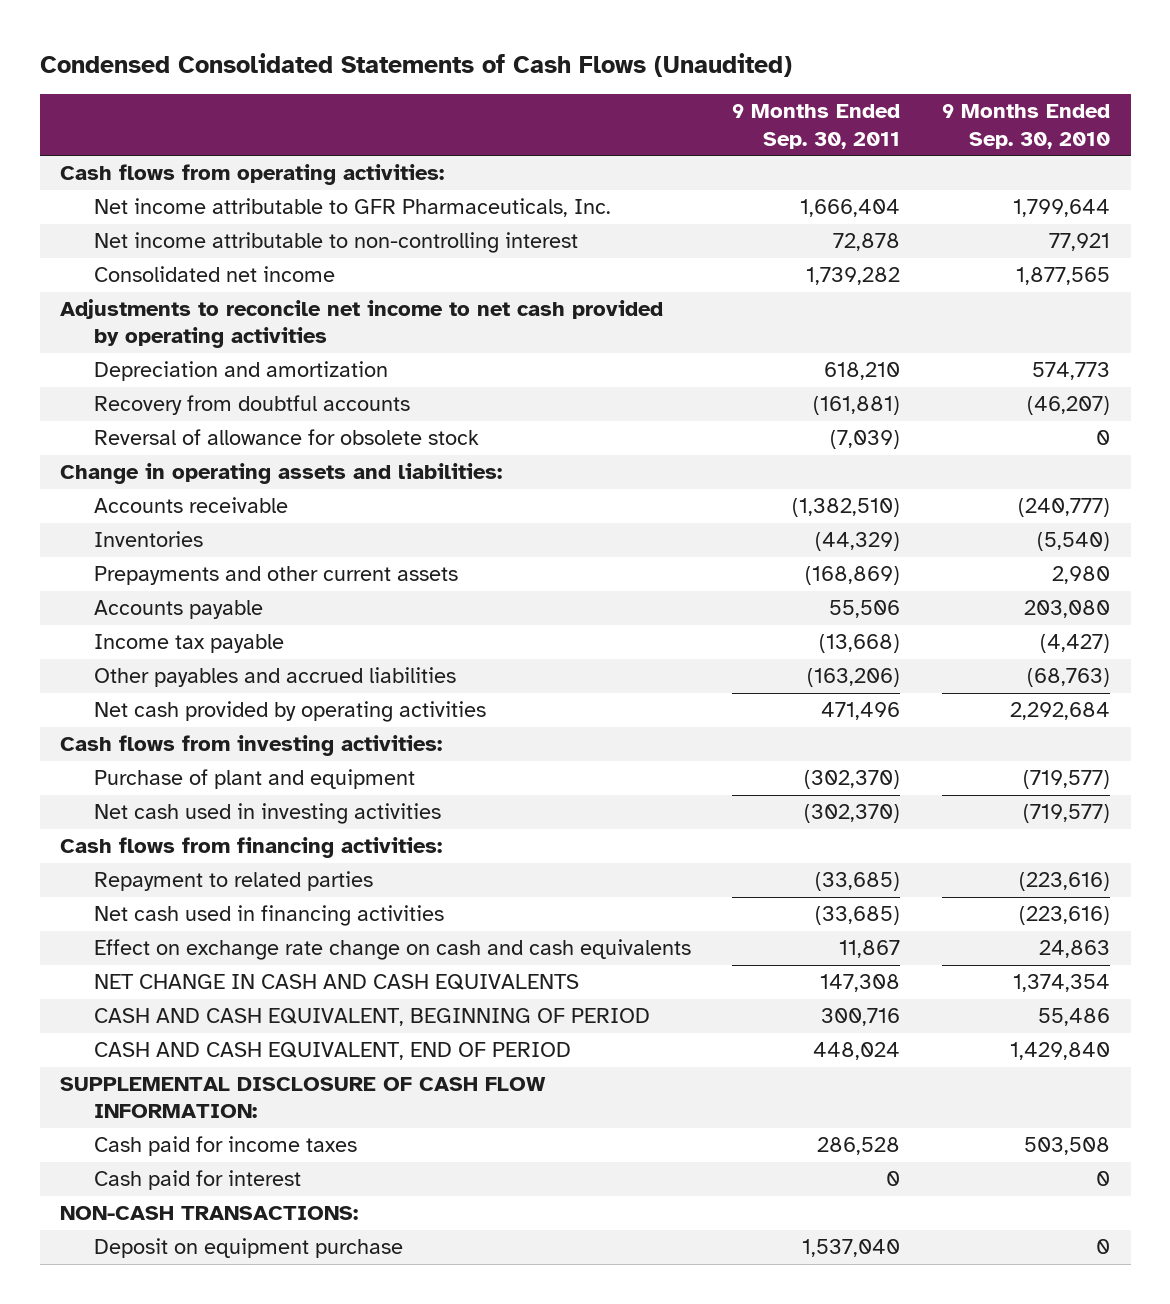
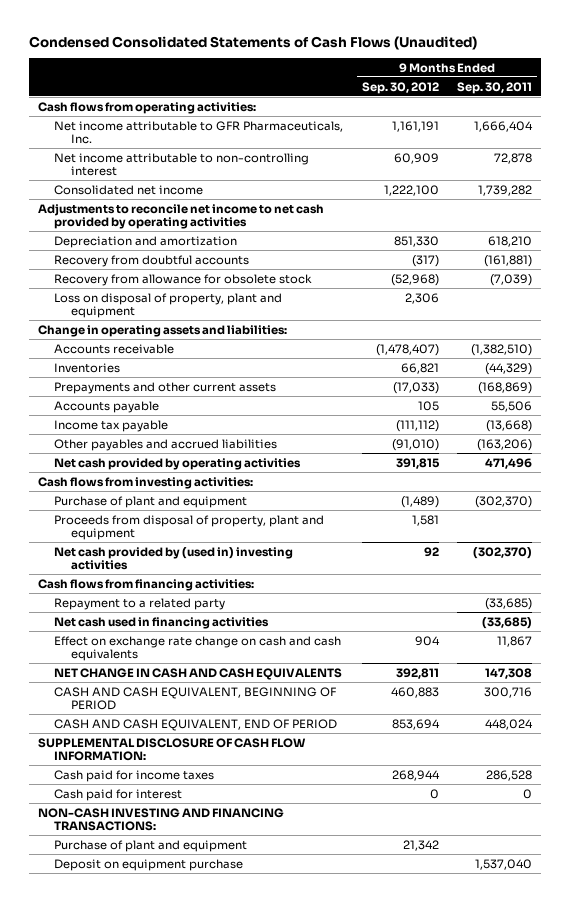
- | 9 Months Ended Sep. 30, 2011 | 9 Months Ended Sep. 30, 2010
+ | 9 Months Ended Sep. 30, 2012 | 9 Months Ended Sep. 30, 2011
- Reversal of allowance for obsolete stock | (7,039) | 0
+ Recovery from allowance for obsolete stock | (52,968) | (7,039)
+ Loss on disposal of property, plant and equipment | 2,306 |
- Net cash used in investing activities | (302,370) | (719,577)
+ Proceeds from disposal of property, plant and equipment | 1,581 |
+ Net cash provided by (used in) investing activities | 92 | (302,370)
- Repayment to related parties | (33,685) | (223,616)
+ Repayment to a related party | | (33,685)
- NON-CASH TRANSACTIONS:
+ NON-CASH INVESTING AND FINANCING TRANSACTIONS:
+ Purchase of plant and equipment | 21,342 |

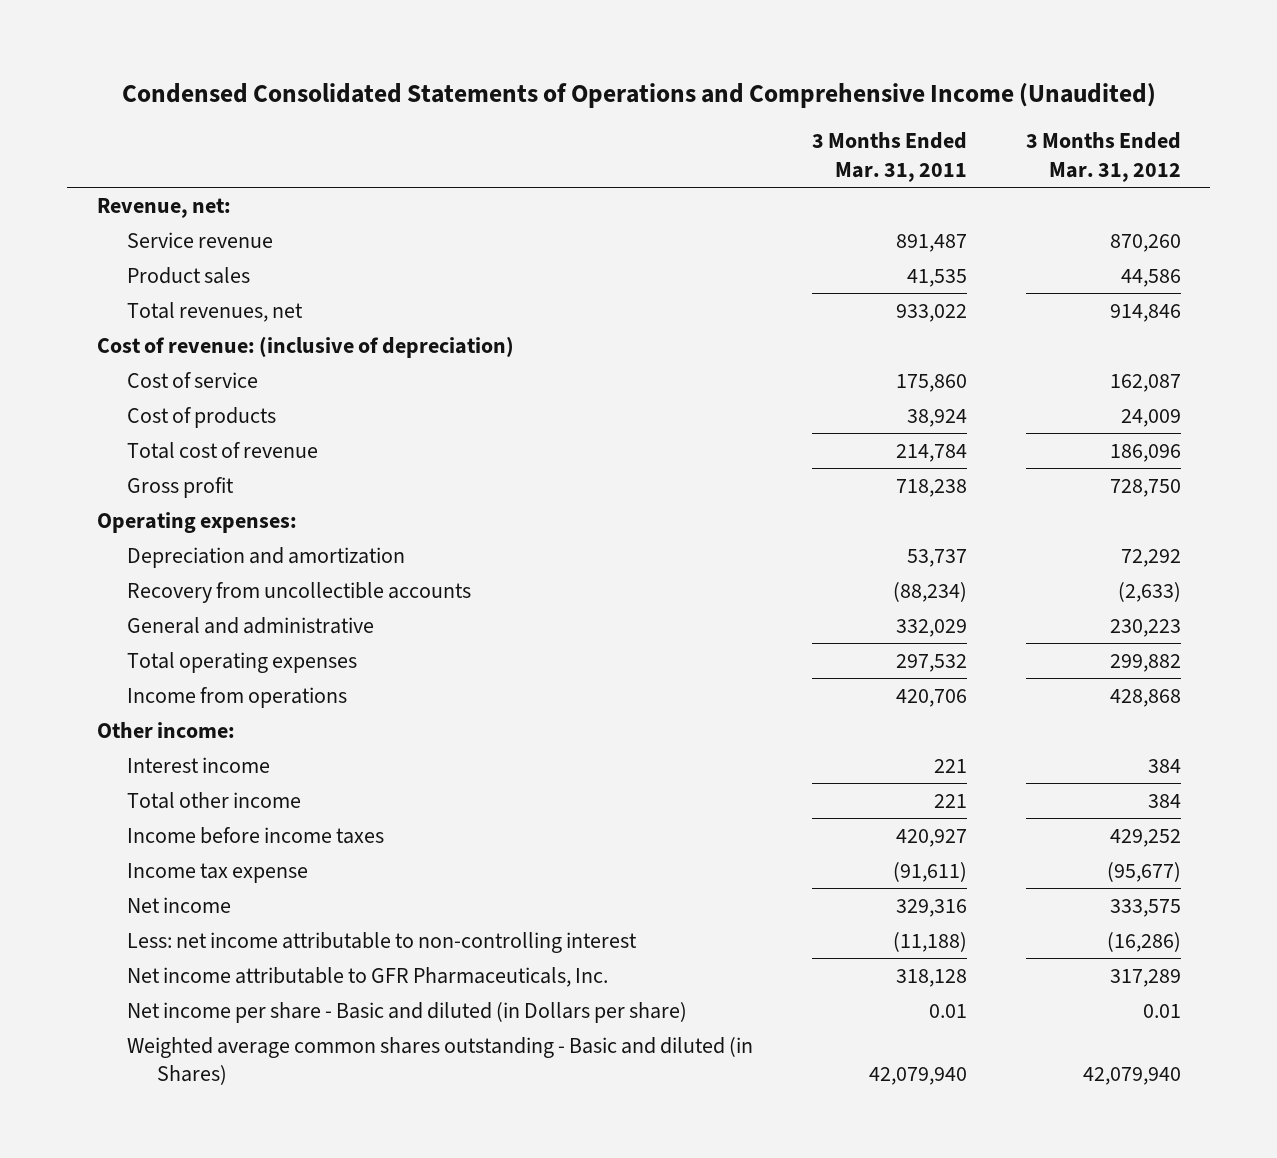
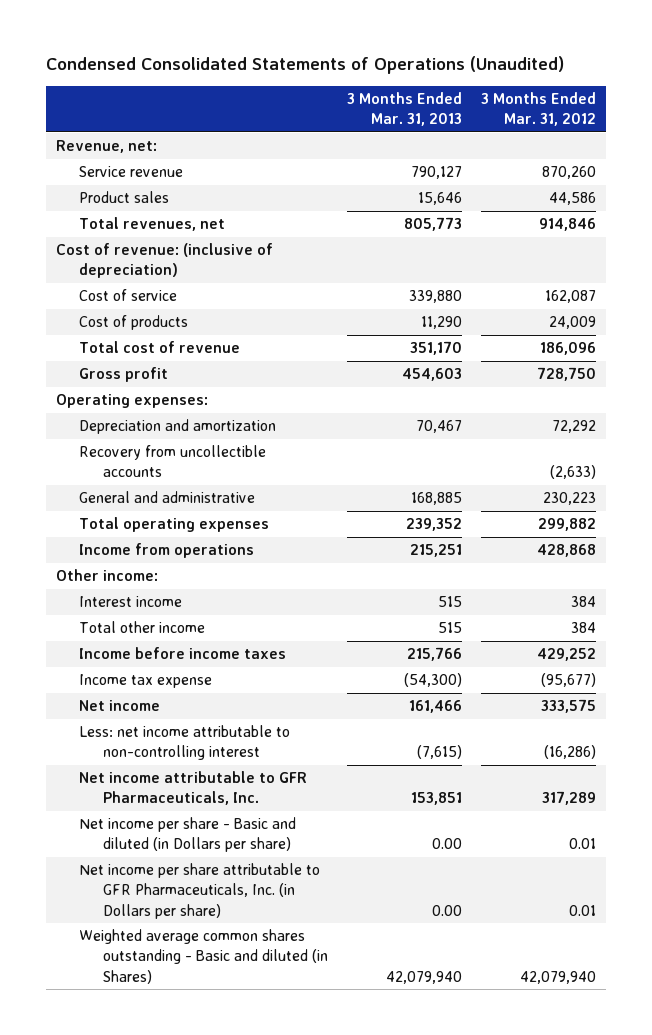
- Condensed Consolidated Statements of Operations and Comprehensive Income (Unaudited)
+ Condensed Consolidated Statements of Operations (Unaudited)
- | 3 Months Ended Mar. 31, 2011 | 3 Months Ended Mar. 31, 2012
+ | 3 Months Ended Mar. 31, 2013 | 3 Months Ended Mar. 31, 2012
+ Net income per share attributable to GFR Pharmaceuticals, Inc. (in Dollars per share) | 0.00 | 0.01

